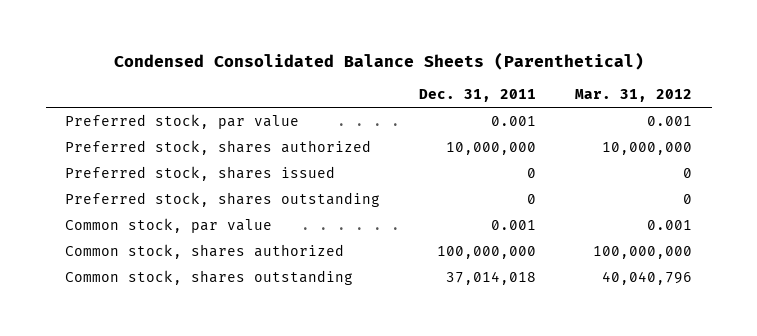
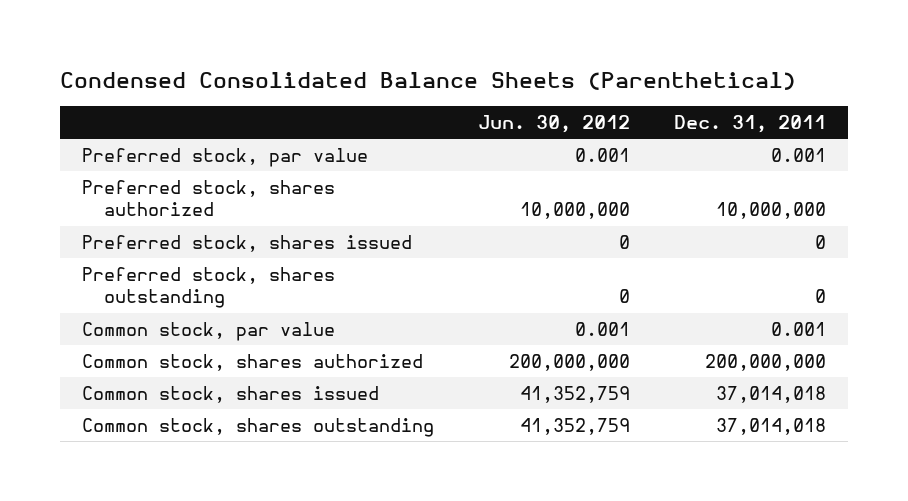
- | Dec. 31, 2011 | Mar. 31, 2012
+ | Jun. 30, 2012 | Dec. 31, 2011
- Common stock, shares authorized | 100,000,000 | 100,000,000
+ Common stock, shares authorized | 200,000,000 | 200,000,000
+ Common stock, shares issued | 41,352,759 | 37,014,018

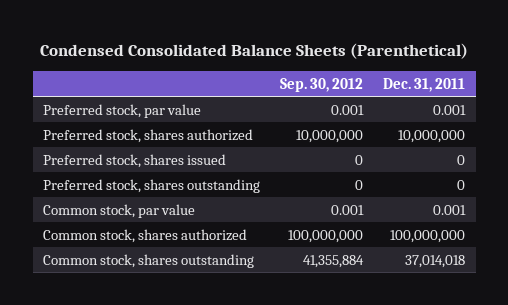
- | Jun. 30, 2012 | Dec. 31, 2011
+ | Sep. 30, 2012 | Dec. 31, 2011
- Common stock, shares authorized | 200,000,000 | 200,000,000
- Common stock, shares issued | 41,352,759 | 37,014,018
+ Common stock, shares authorized | 100,000,000 | 100,000,000

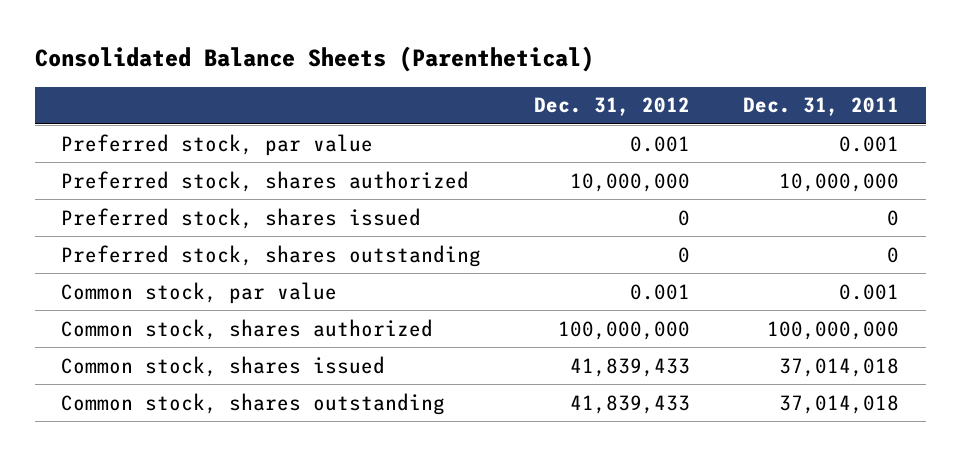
- Condensed Consolidated Balance Sheets (Parenthetical)
+ Consolidated Balance Sheets (Parenthetical)
- | Sep. 30, 2012 | Dec. 31, 2011
+ | Dec. 31, 2012 | Dec. 31, 2011
+ Common stock, shares issued | 41,839,433 | 37,014,018

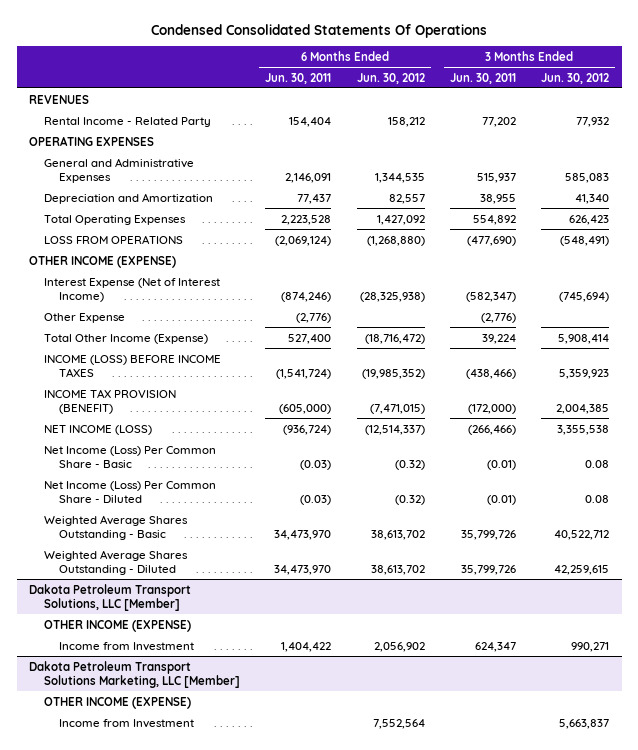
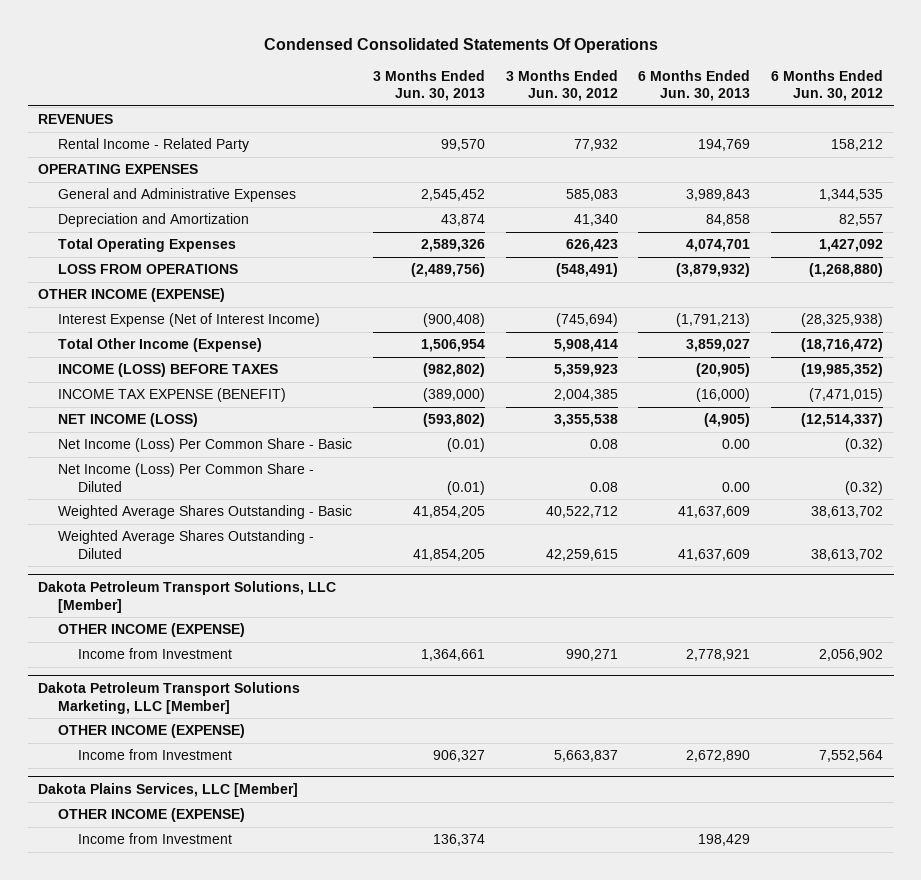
- | 6 Months Ended Jun. 30, 2011 | 6 Months Ended Jun. 30, 2012 | 3 Months Ended Jun. 30, 2011 | 3 Months Ended Jun. 30, 2012
+ | 3 Months Ended Jun. 30, 2013 | 3 Months Ended Jun. 30, 2012 | 6 Months Ended Jun. 30, 2013 | 6 Months Ended Jun. 30, 2012
- Other Expense | (2,776) | | (2,776) |
- INCOME (LOSS) BEFORE INCOME TAXES | (1,541,724) | (19,985,352) | (438,466) | 5,359,923
- INCOME TAX PROVISION (BENEFIT) | (605,000) | (7,471,015) | (172,000) | 2,004,385
+ INCOME (LOSS) BEFORE TAXES | (982,802) | 5,359,923 | (20,905) | (19,985,352)
+ INCOME TAX EXPENSE (BENEFIT) | (389,000) | 2,004,385 | (16,000) | (7,471,015)
+ Dakota Plains Services, LLC [Member]
+ OTHER INCOME (EXPENSE)
+ Income from Investment | 136,374 | | 198,429 |

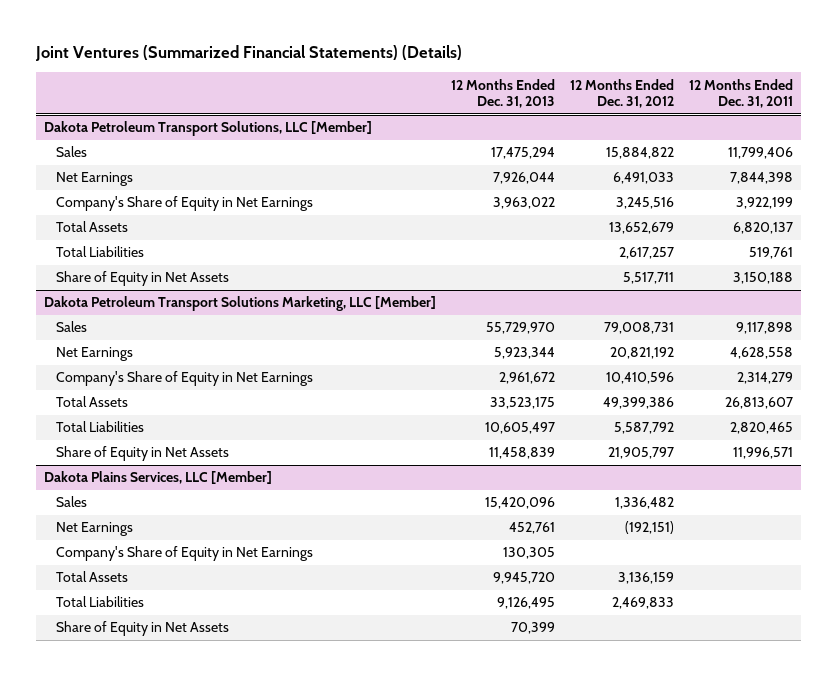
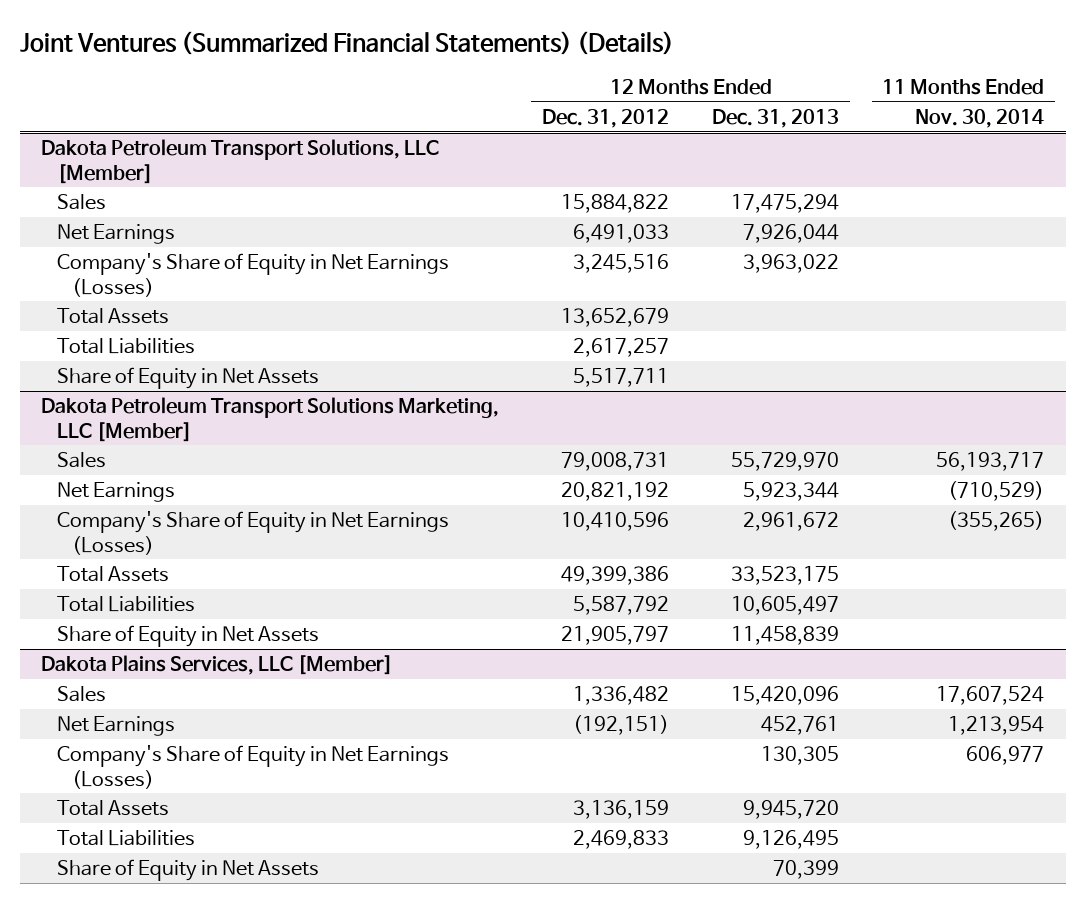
- | 12 Months Ended Dec. 31, 2013 | 12 Months Ended Dec. 31, 2012 | 12 Months Ended Dec. 31, 2011
+ | 12 Months Ended Dec. 31, 2012 | 12 Months Ended Dec. 31, 2013 | 11 Months Ended Nov. 30, 2014
@ Dakota Petroleum Transport Solutions, LLC [Member]
- Company's Share of Equity in Net Earnings | 3,963,022 | 3,245,516 | 3,922,199
+ Company's Share of Equity in Net Earnings (Losses) | 3,245,516 | 3,963,022 |
@ Dakota Petroleum Transport Solutions Marketing, LLC [Member]
- Company's Share of Equity in Net Earnings | 2,961,672 | 10,410,596 | 2,314,279
+ Company's Share of Equity in Net Earnings (Losses) | 10,410,596 | 2,961,672 | (355,265)
@ Dakota Plains Services, LLC [Member]
- Company's Share of Equity in Net Earnings | 130,305 | |
+ Company's Share of Equity in Net Earnings (Losses) | | 130,305 | 606,977

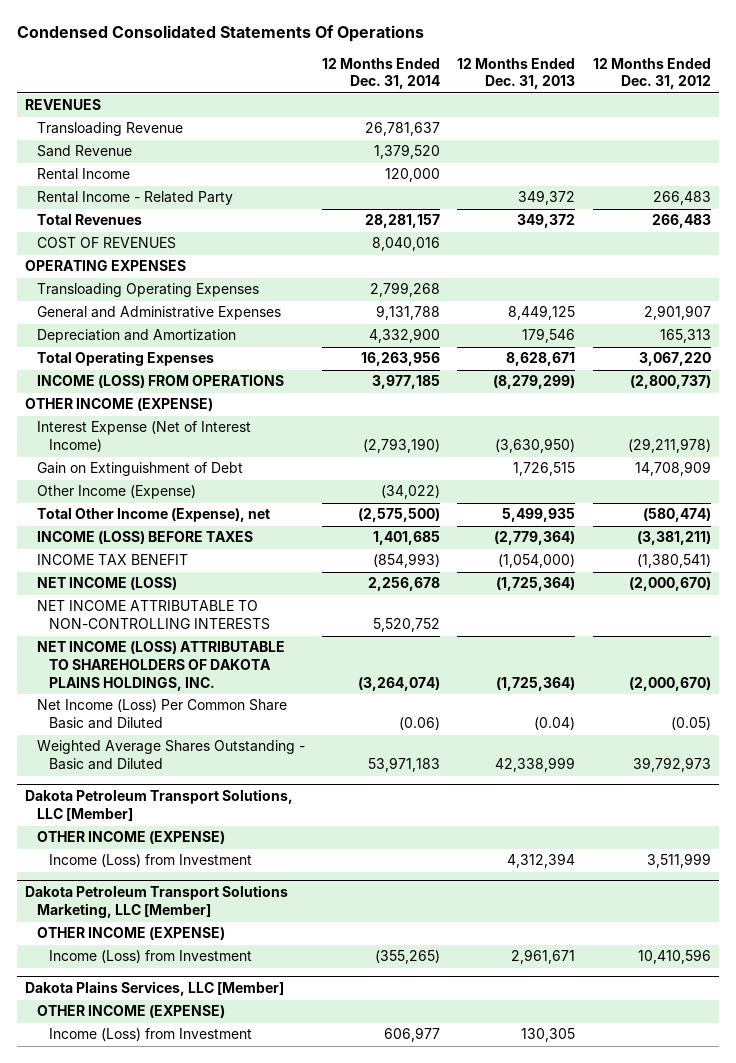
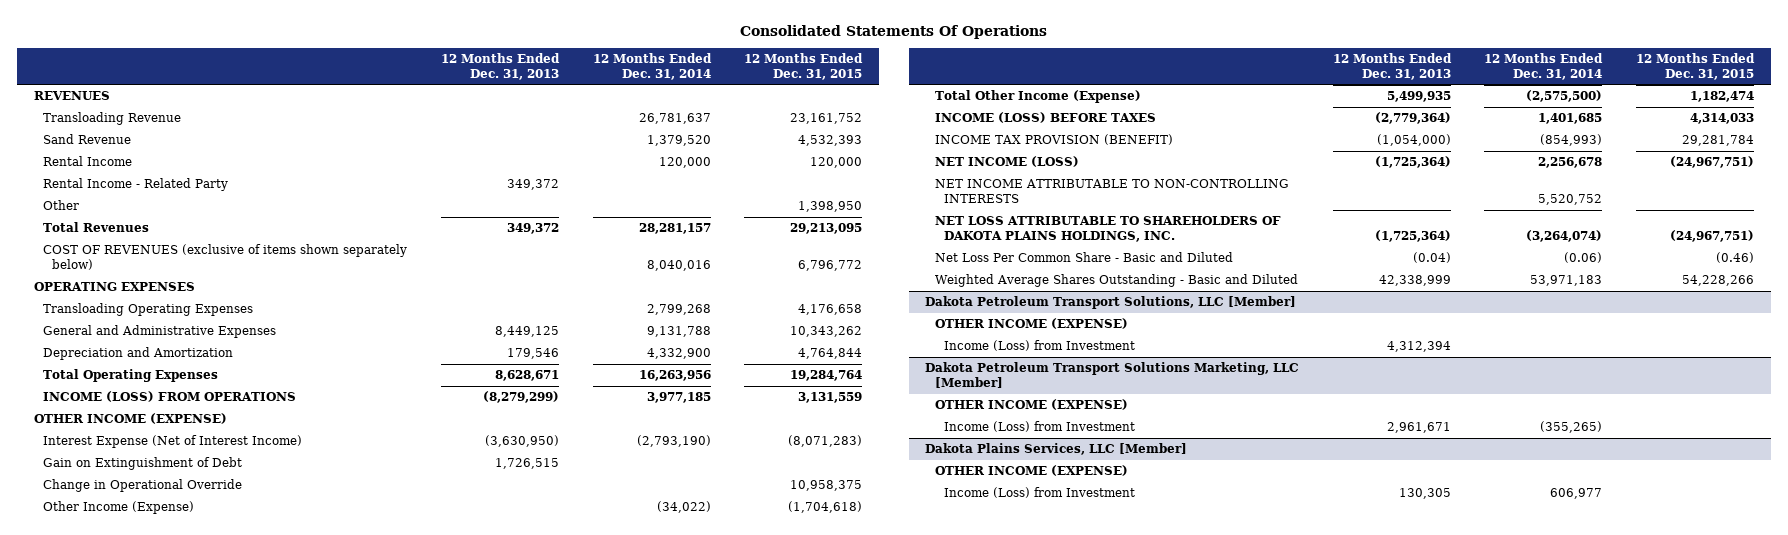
- Condensed Consolidated Statements Of Operations
+ Consolidated Statements Of Operations
- | 12 Months Ended Dec. 31, 2014 | 12 Months Ended Dec. 31, 2013 | 12 Months Ended Dec. 31, 2012
+ | 12 Months Ended Dec. 31, 2013 | 12 Months Ended Dec. 31, 2014 | 12 Months Ended Dec. 31, 2015
+ Other | | | 1,398,950
- COST OF REVENUES | 8,040,016 | |
+ COST OF REVENUES (exclusive of items shown separately below) | | 8,040,016 | 6,796,772
+ Change in Operational Override | | | 10,958,375
- Total Other Income (Expense), net | (2,575,500) | 5,499,935 | (580,474)
+ Total Other Income (Expense) | 5,499,935 | (2,575,500) | 1,182,474
- INCOME TAX BENEFIT | (854,993) | (1,054,000) | (1,380,541)
+ INCOME TAX PROVISION (BENEFIT) | (1,054,000) | (854,993) | 29,281,784
- NET INCOME (LOSS) ATTRIBUTABLE TO SHAREHOLDERS OF DAKOTA PLAINS HOLDINGS, INC. | (3,264,074) | (1,725,364) | (2,000,670)
- Net Income (Loss) Per Common Share Basic and Diluted | (0.06) | (0.04) | (0.05)
+ NET LOSS ATTRIBUTABLE TO SHAREHOLDERS OF DAKOTA PLAINS HOLDINGS, INC. | (1,725,364) | (3,264,074) | (24,967,751)
+ Net Loss Per Common Share - Basic and Diluted | (0.04) | (0.06) | (0.46)

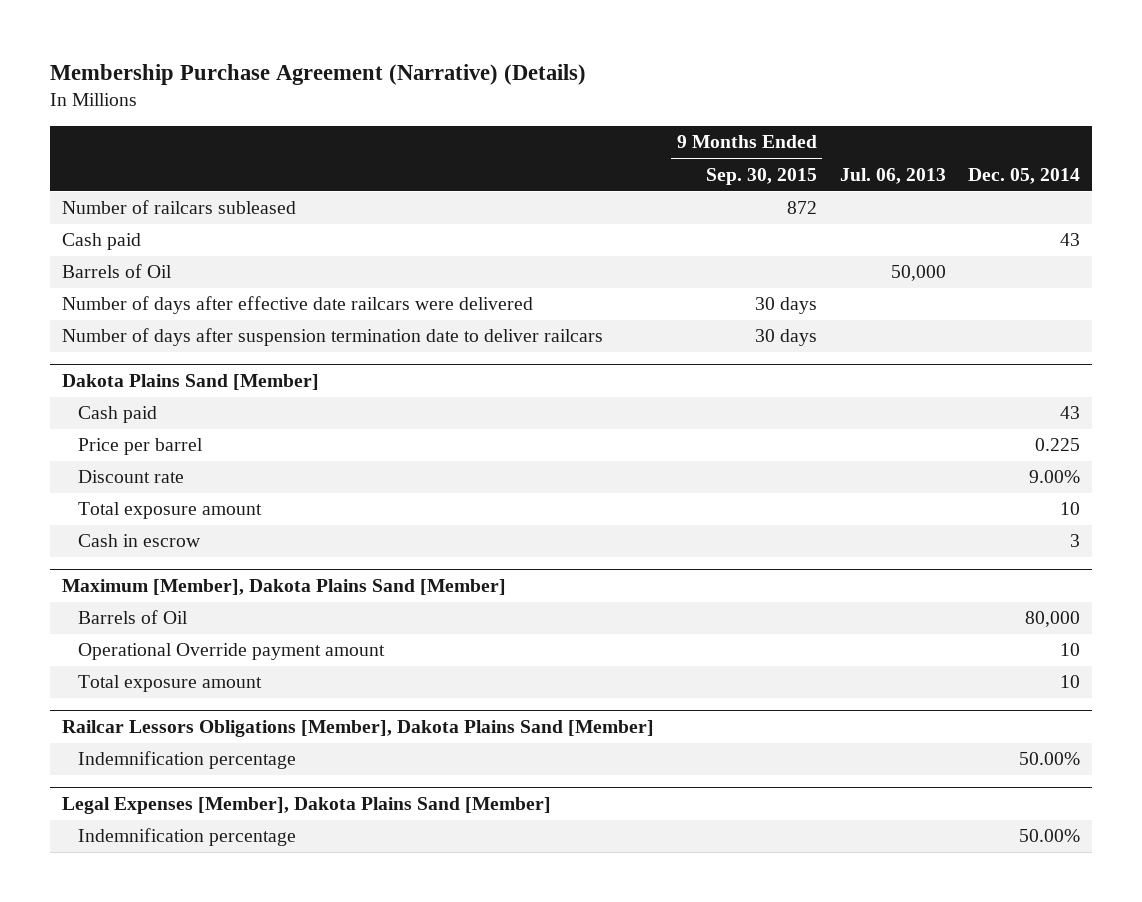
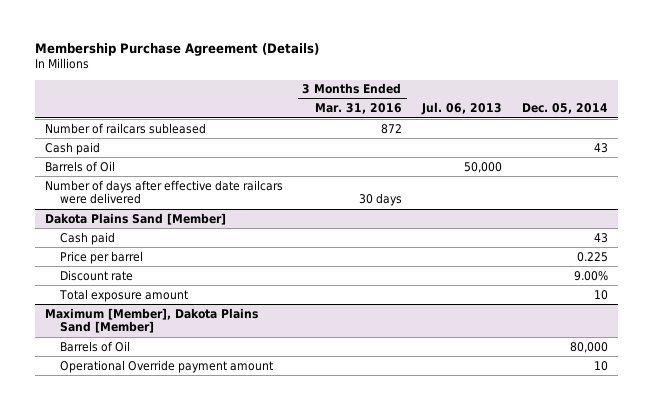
- Membership Purchase Agreement (Narrative) (Details)
+ Membership Purchase Agreement (Details)
- | 9 Months Ended Sep. 30, 2015 | Jul. 06, 2013 | Dec. 05, 2014
+ | 3 Months Ended Mar. 31, 2016 | Jul. 06, 2013 | Dec. 05, 2014
- Number of days after suspension termination date to deliver railcars | 30 days | |
@ Dakota Plains Sand [Member]
- Cash in escrow | | | 3
@ Maximum [Member], Dakota Plains Sand [Member]
- Total exposure amount | | | 10
- Railcar Lessors Obligations [Member], Dakota Plains Sand [Member]
- Indemnification percentage | | | 50.00%
- Legal Expenses [Member], Dakota Plains Sand [Member]
- Indemnification percentage | | | 50.00%

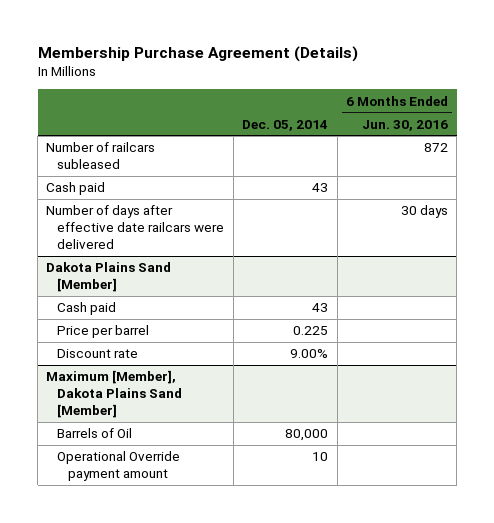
- | 3 Months Ended Mar. 31, 2016 | Jul. 06, 2013 | Dec. 05, 2014
+ | Dec. 05, 2014 | 6 Months Ended Jun. 30, 2016
- Barrels of Oil | | 50,000 |
@ Dakota Plains Sand [Member]
- Total exposure amount | | | 10

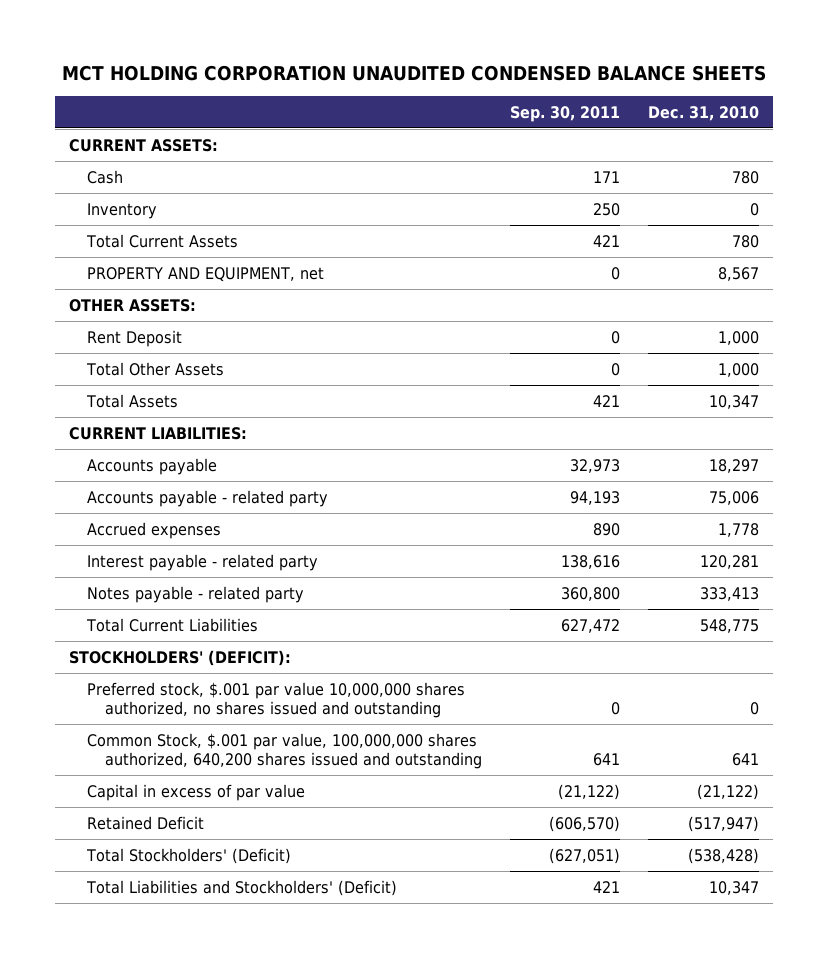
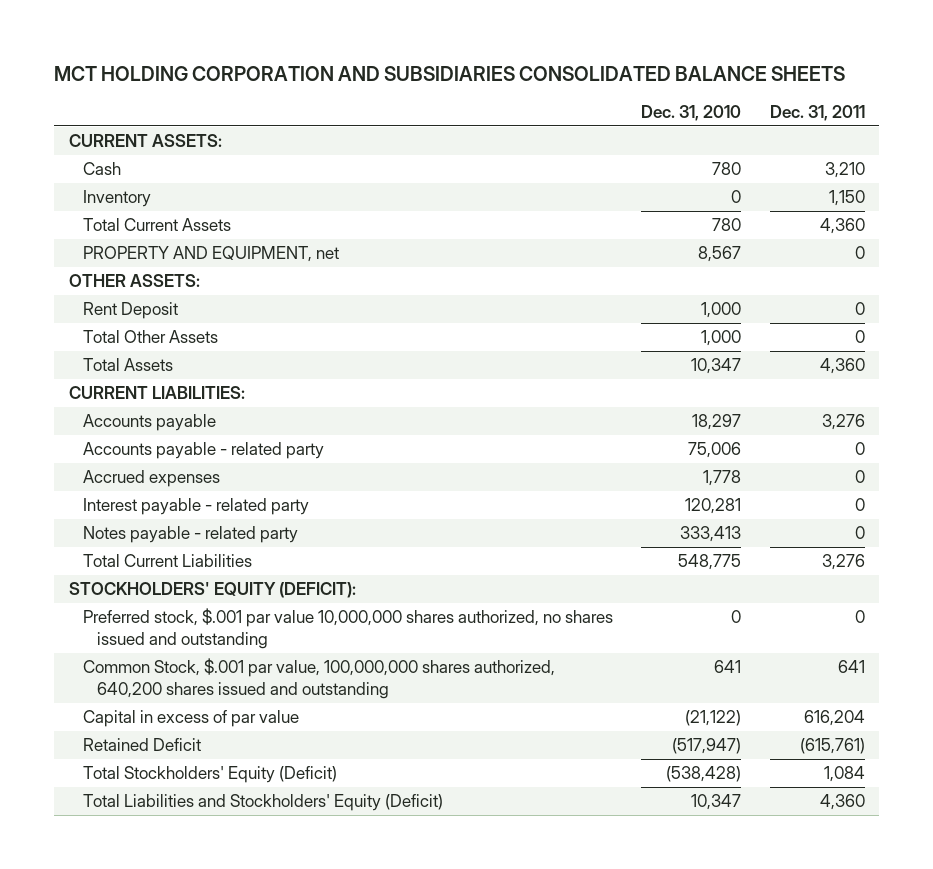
- MCT HOLDING CORPORATION UNAUDITED CONDENSED BALANCE SHEETS
+ MCT HOLDING CORPORATION AND SUBSIDIARIES CONSOLIDATED BALANCE SHEETS
- | Sep. 30, 2011 | Dec. 31, 2010
+ | Dec. 31, 2010 | Dec. 31, 2011
- STOCKHOLDERS' (DEFICIT):
+ STOCKHOLDERS' EQUITY (DEFICIT):
- Total Stockholders' (Deficit) | (627,051) | (538,428)
- Total Liabilities and Stockholders' (Deficit) | 421 | 10,347
+ Total Stockholders' Equity (Deficit) | (538,428) | 1,084
+ Total Liabilities and Stockholders' Equity (Deficit) | 10,347 | 4,360

